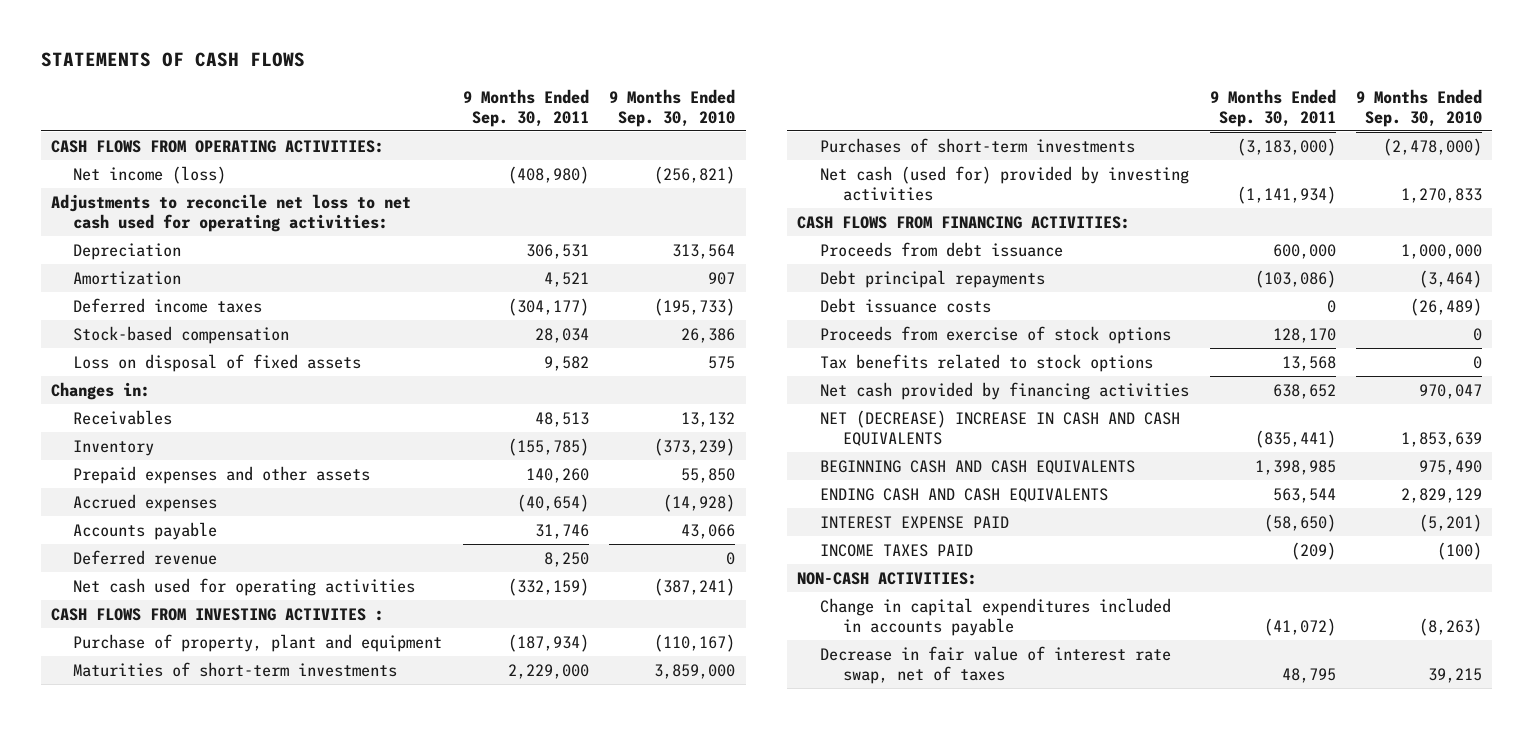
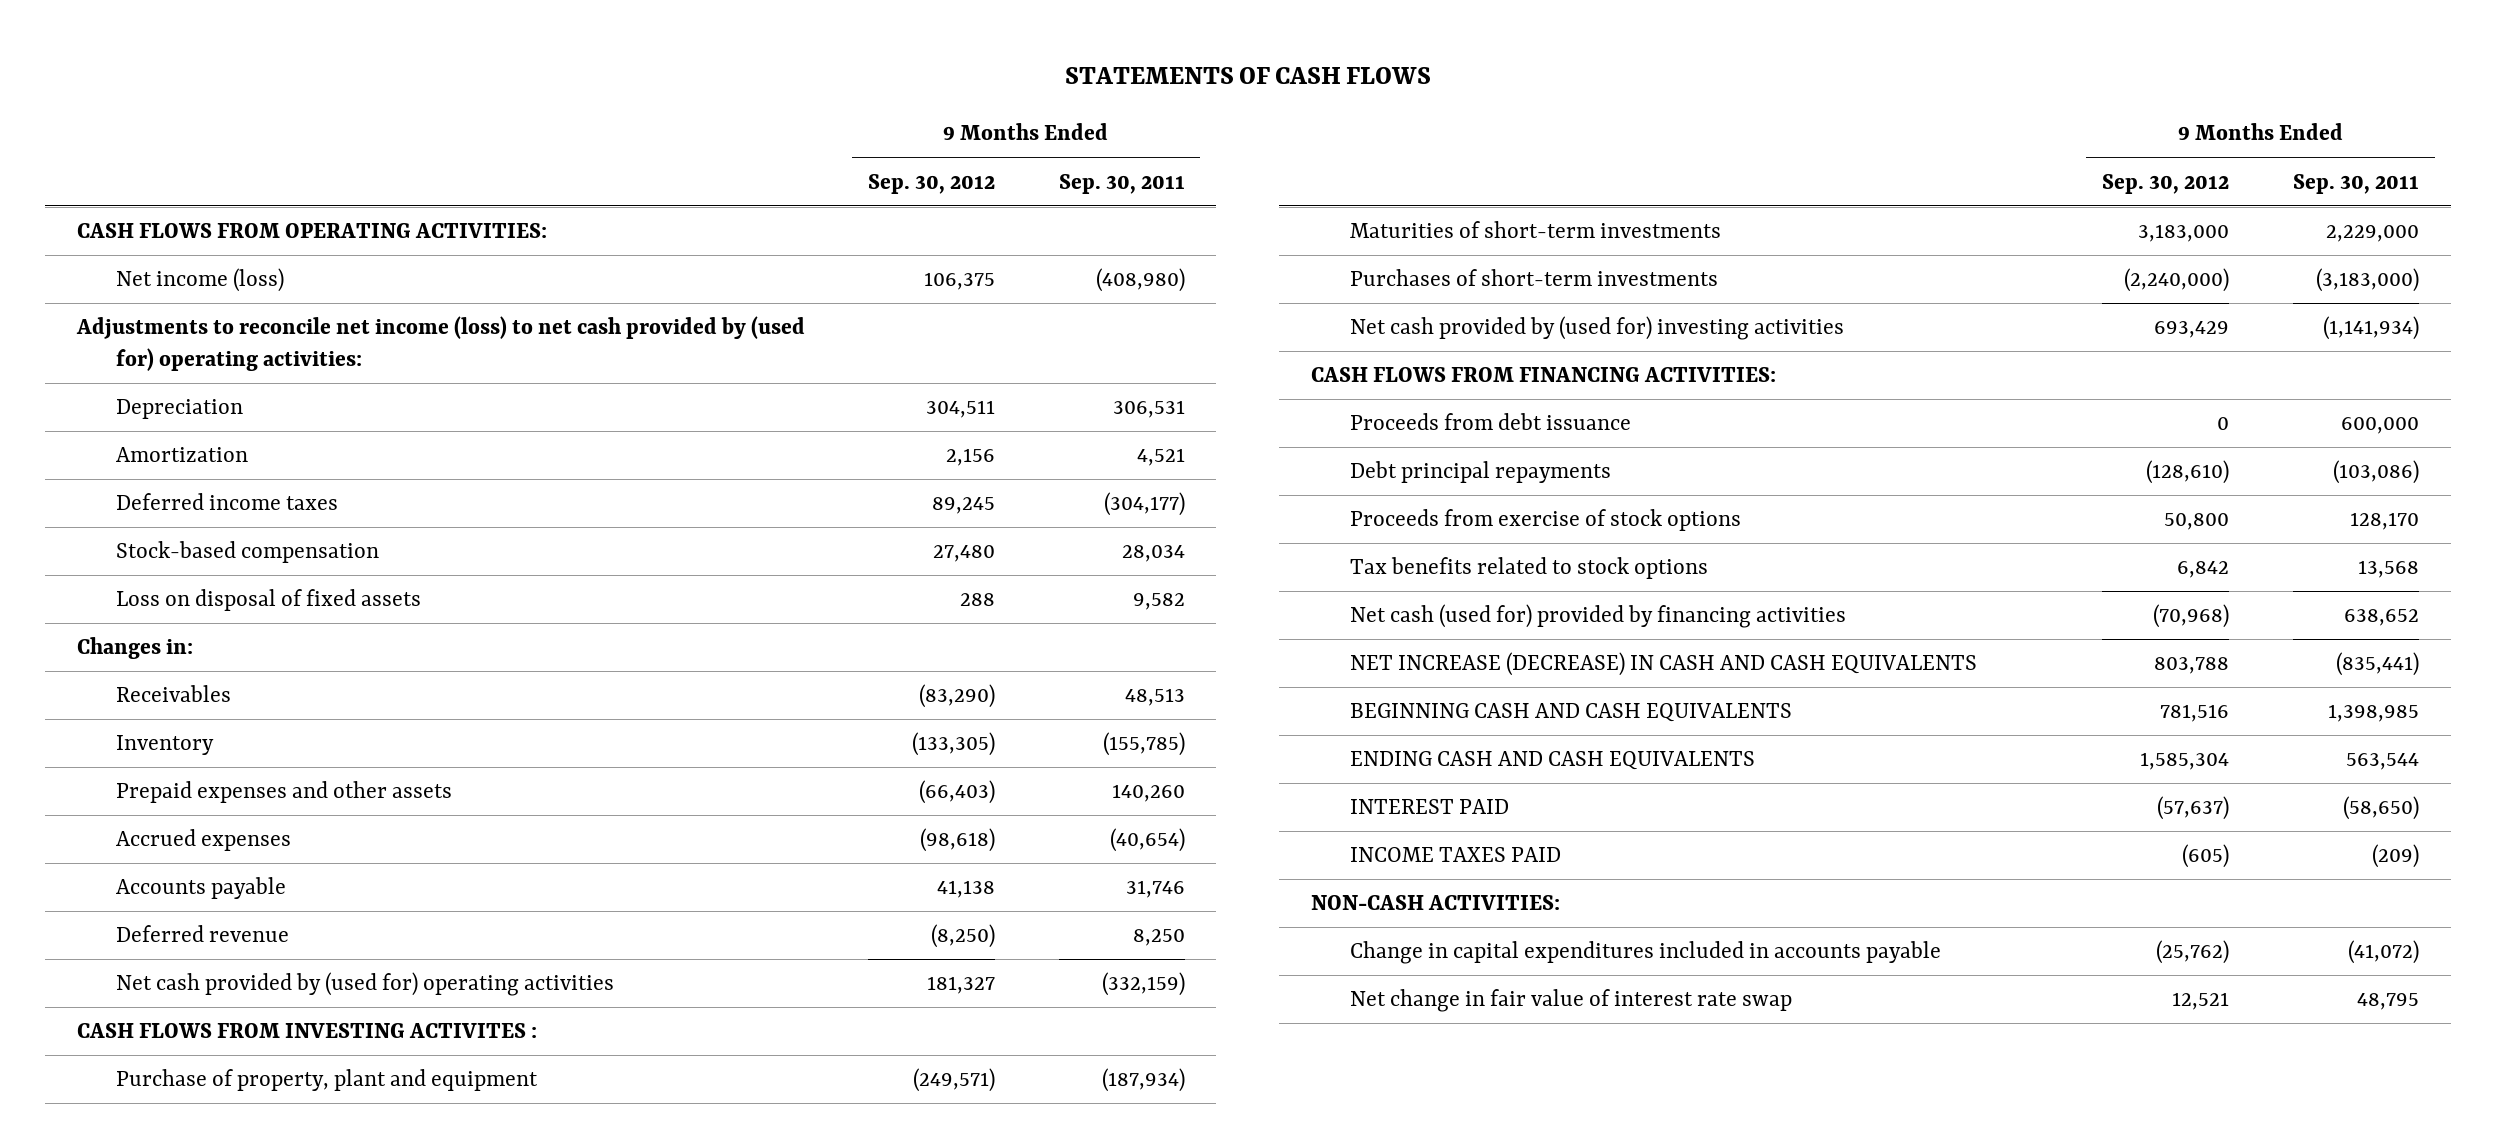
- | 9 Months Ended Sep. 30, 2011 | 9 Months Ended Sep. 30, 2010
+ | 9 Months Ended Sep. 30, 2012 | 9 Months Ended Sep. 30, 2011
- Adjustments to reconcile net loss to net cash used for operating activities:
+ Adjustments to reconcile net income (loss) to net cash provided by (used for) operating activities:
- Net cash used for operating activities | (332,159) | (387,241)
+ Net cash provided by (used for) operating activities | 181,327 | (332,159)
- Net cash (used for) provided by investing activities | (1,141,934) | 1,270,833
+ Net cash provided by (used for) investing activities | 693,429 | (1,141,934)
- Debt issuance costs | 0 | (26,489)
- Net cash provided by financing activities | 638,652 | 970,047
- NET (DECREASE) INCREASE IN CASH AND CASH EQUIVALENTS | (835,441) | 1,853,639
+ Net cash (used for) provided by financing activities | (70,968) | 638,652
+ NET INCREASE (DECREASE) IN CASH AND CASH EQUIVALENTS | 803,788 | (835,441)
- INTEREST EXPENSE PAID | (58,650) | (5,201)
+ INTEREST PAID | (57,637) | (58,650)
- Decrease in fair value of interest rate swap, net of taxes | 48,795 | 39,215
+ Net change in fair value of interest rate swap | 12,521 | 48,795

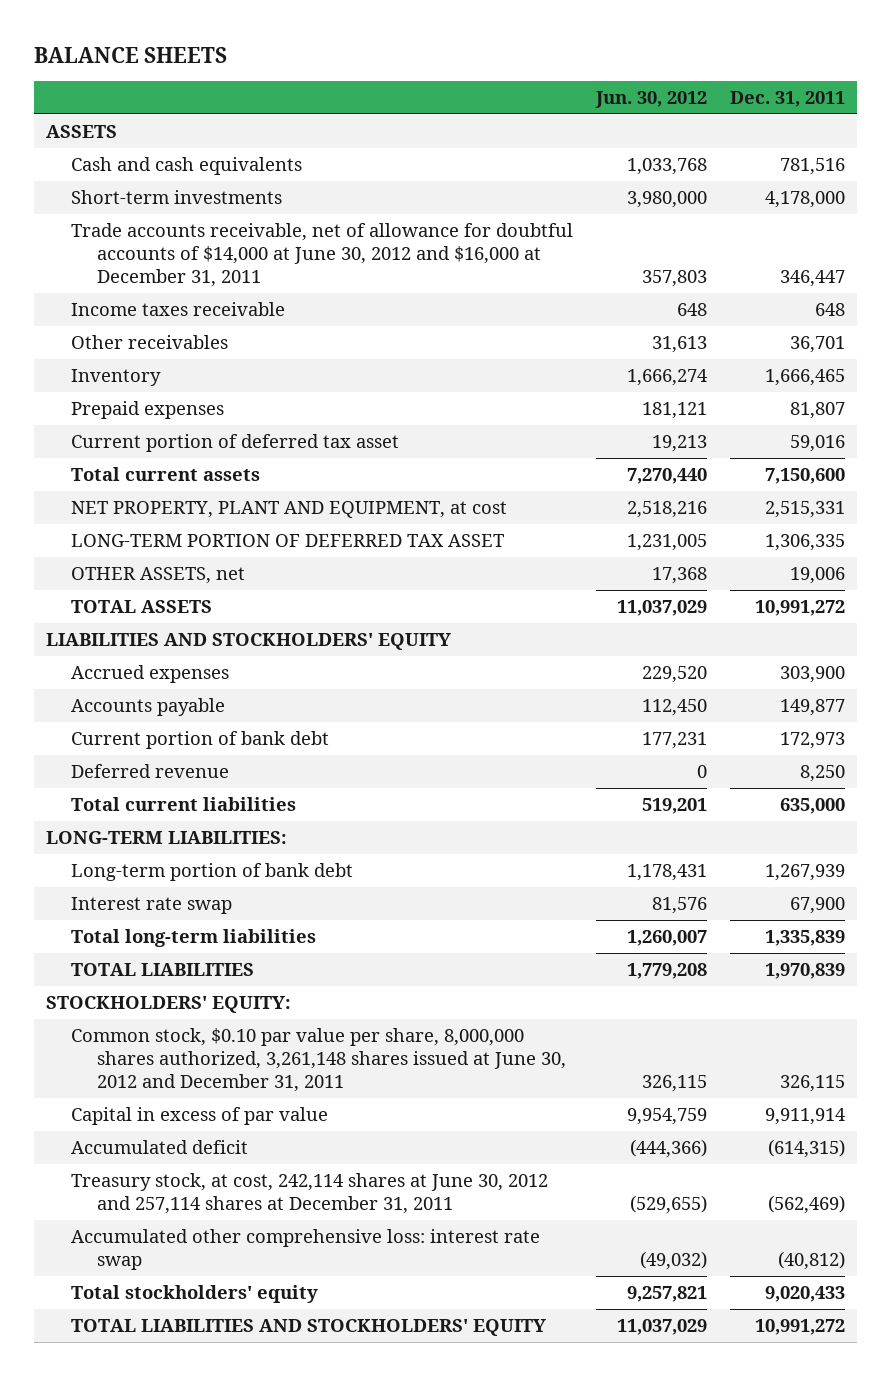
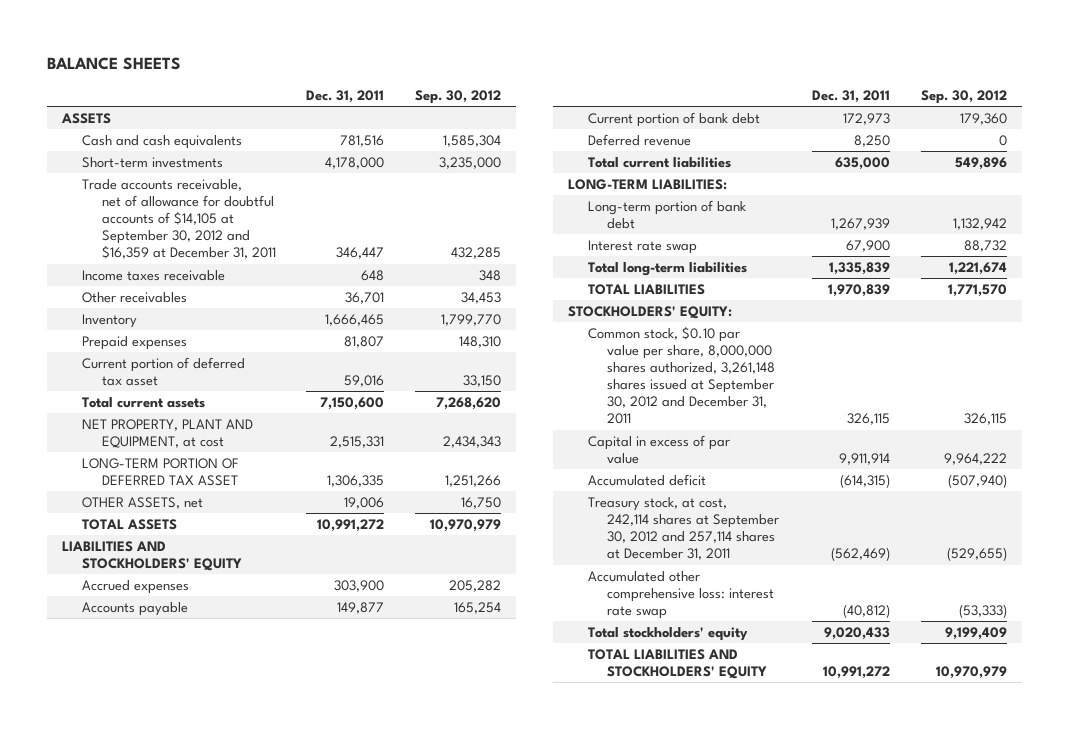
- | Jun. 30, 2012 | Dec. 31, 2011
+ | Dec. 31, 2011 | Sep. 30, 2012
- Trade accounts receivable, net of allowance for doubtful accounts of $14,000 at June 30, 2012 and $16,000 at December 31, 2011 | 357,803 | 346,447
+ Trade accounts receivable, net of allowance for doubtful accounts of $14,105 at September 30, 2012 and $16,359 at December 31, 2011 | 346,447 | 432,285
- Common stock, $0.10 par value per share, 8,000,000 shares authorized, 3,261,148 shares issued at June 30, 2012 and December 31, 2011 | 326,115 | 326,115
+ Common stock, $0.10 par value per share, 8,000,000 shares authorized, 3,261,148 shares issued at September 30, 2012 and December 31, 2011 | 326,115 | 326,115
- Treasury stock, at cost, 242,114 shares at June 30, 2012 and 257,114 shares at December 31, 2011 | (529,655) | (562,469)
+ Treasury stock, at cost, 242,114 shares at September 30, 2012 and 257,114 shares at December 31, 2011 | (562,469) | (529,655)

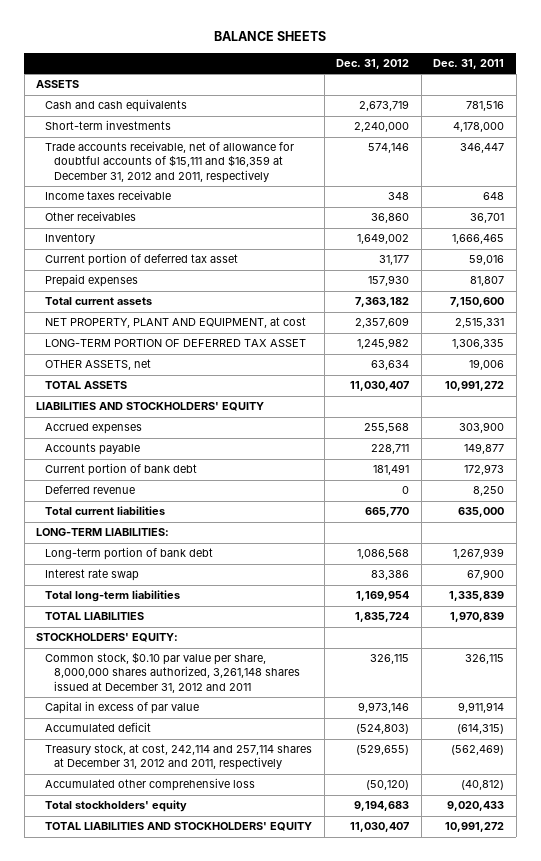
- | Dec. 31, 2011 | Sep. 30, 2012
+ | Dec. 31, 2012 | Dec. 31, 2011
- Trade accounts receivable, net of allowance for doubtful accounts of $14,105 at September 30, 2012 and $16,359 at December 31, 2011 | 346,447 | 432,285
+ Trade accounts receivable, net of allowance for doubtful accounts of $15,111 and $16,359 at December 31, 2012 and 2011, respectively | 574,146 | 346,447
moved down: Prepaid expenses | 157,930 | 81,807
- Common stock, $0.10 par value per share, 8,000,000 shares authorized, 3,261,148 shares issued at September 30, 2012 and December 31, 2011 | 326,115 | 326,115
+ Common stock, $0.10 par value per share, 8,000,000 shares authorized, 3,261,148 shares issued at December 31, 2012 and 2011 | 326,115 | 326,115
- Treasury stock, at cost, 242,114 shares at September 30, 2012 and 257,114 shares at December 31, 2011 | (562,469) | (529,655)
- Accumulated other comprehensive loss: interest rate swap | (40,812) | (53,333)
+ Treasury stock, at cost, 242,114 and 257,114 shares at December 31, 2012 and 2011, respectively | (529,655) | (562,469)
+ Accumulated other comprehensive loss | (50,120) | (40,812)

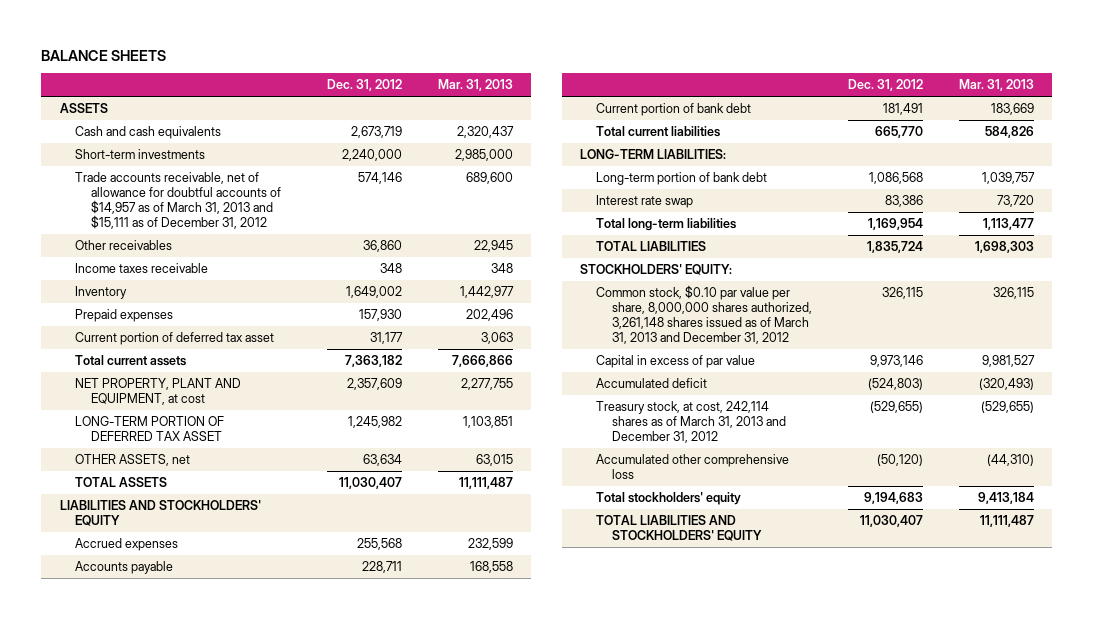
- | Dec. 31, 2012 | Dec. 31, 2011
+ | Dec. 31, 2012 | Mar. 31, 2013
- Trade accounts receivable, net of allowance for doubtful accounts of $15,111 and $16,359 at December 31, 2012 and 2011, respectively | 574,146 | 346,447
+ Trade accounts receivable, net of allowance for doubtful accounts of $14,957 as of March 31, 2013 and $15,111 as of December 31, 2012 | 574,146 | 689,600
moved down: Income taxes receivable | 348 | 348
moved down: Current portion of deferred tax asset | 31,177 | 3,063
- Deferred revenue | 0 | 8,250
- Common stock, $0.10 par value per share, 8,000,000 shares authorized, 3,261,148 shares issued at December 31, 2012 and 2011 | 326,115 | 326,115
+ Common stock, $0.10 par value per share, 8,000,000 shares authorized, 3,261,148 shares issued as of March 31, 2013 and December 31, 2012 | 326,115 | 326,115
- Treasury stock, at cost, 242,114 and 257,114 shares at December 31, 2012 and 2011, respectively | (529,655) | (562,469)
+ Treasury stock, at cost, 242,114 shares as of March 31, 2013 and December 31, 2012 | (529,655) | (529,655)

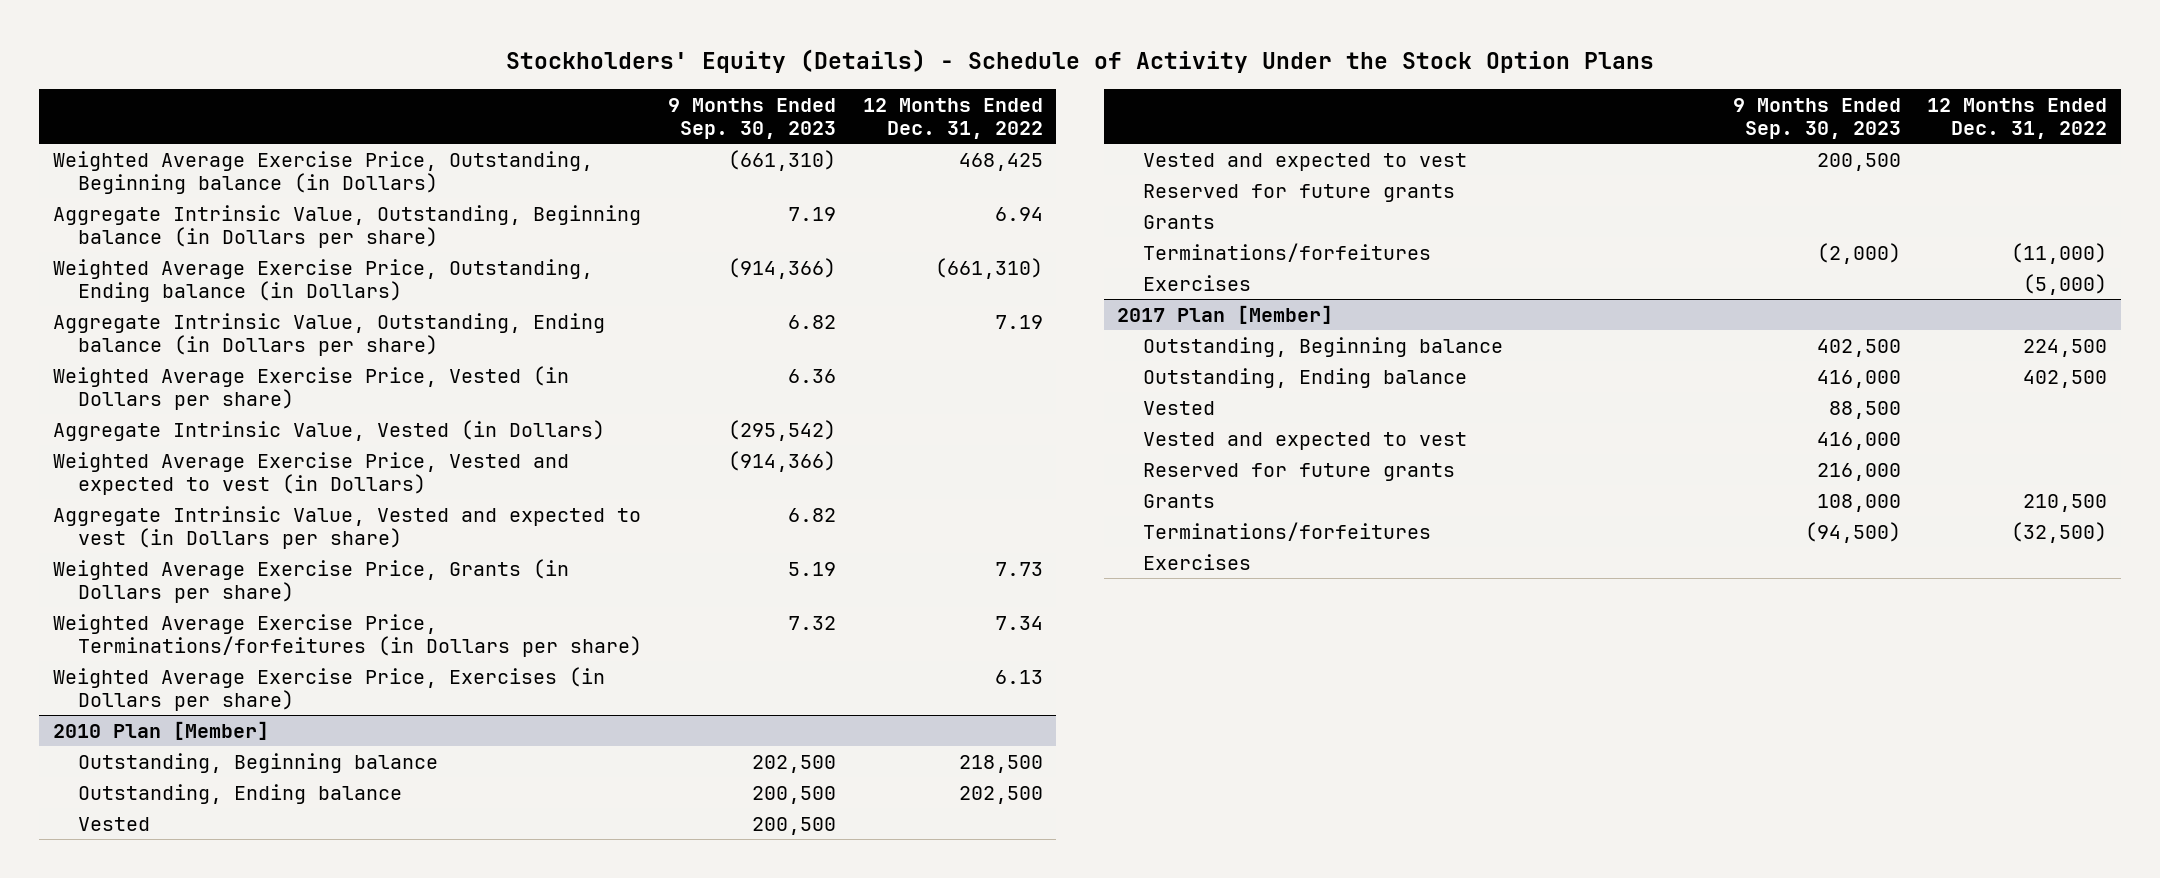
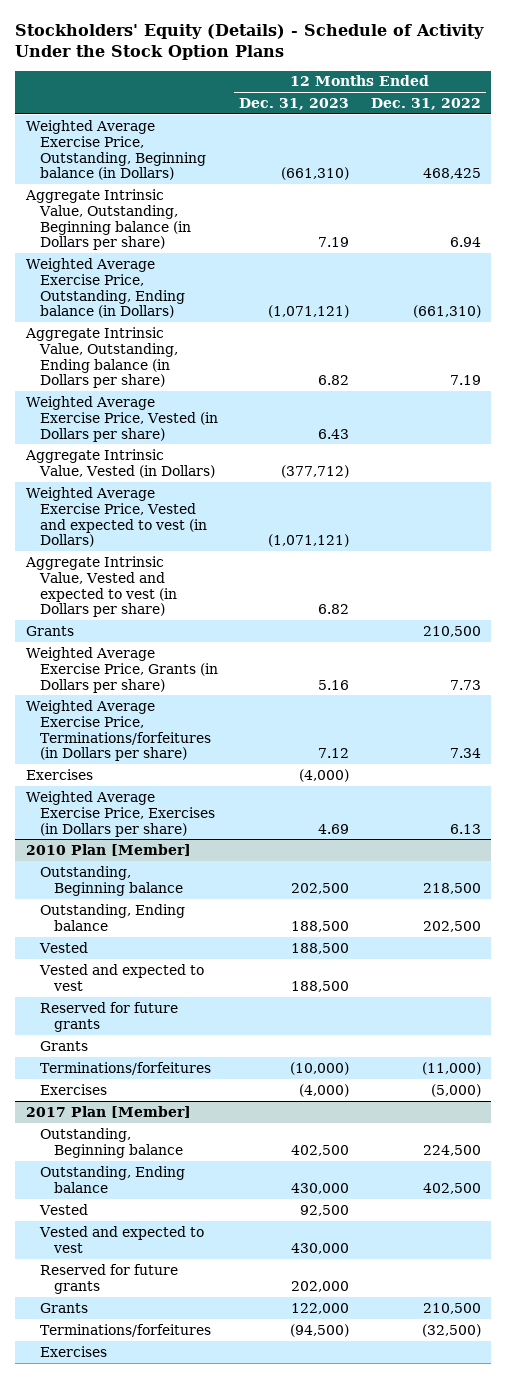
- | 9 Months Ended Sep. 30, 2023 | 12 Months Ended Dec. 31, 2022
+ | 12 Months Ended Dec. 31, 2023 | 12 Months Ended Dec. 31, 2022
+ Grants | | 210,500
+ Exercises | (4,000) |

